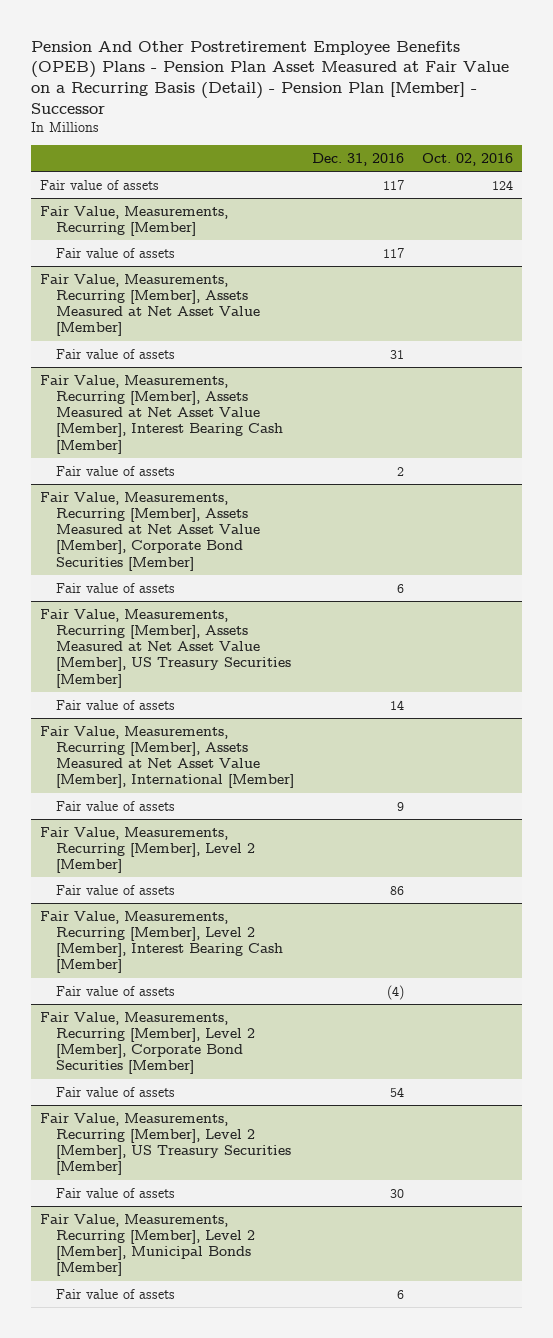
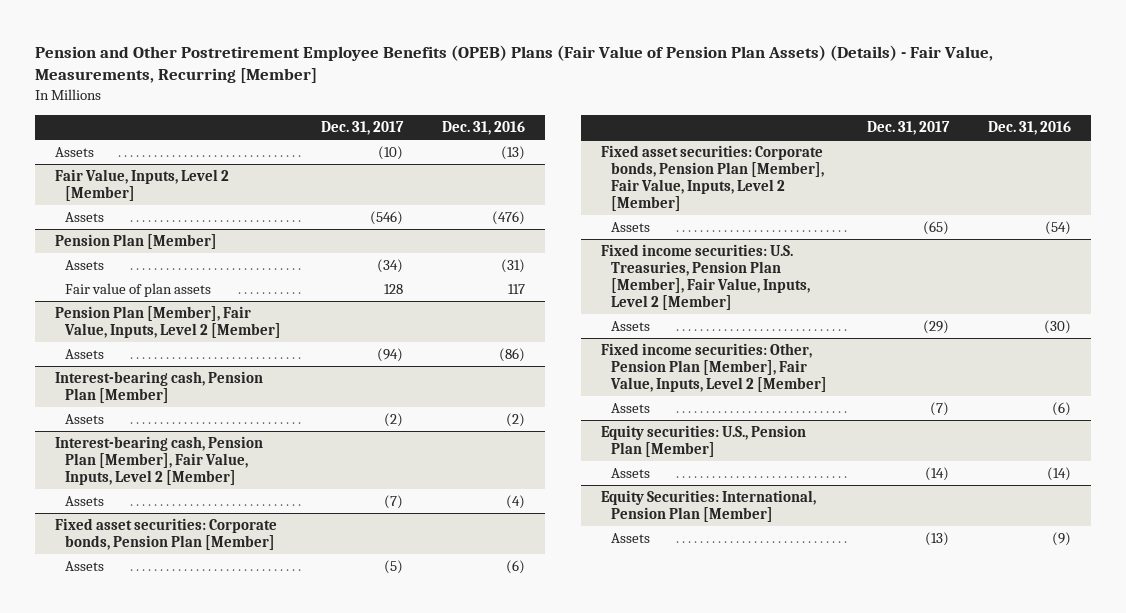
- Pension And Other Postretirement Employee Benefits (OPEB) Plans - Pension Plan Asset Measured at Fair Value on a Recurring Basis (Detail) - Pension Plan [Member] - Successor
+ Pension and Other Postretirement Employee Benefits (OPEB) Plans (Fair Value of Pension Plan Assets) (Details) - Fair Value, Measurements, Recurring [Member]
- | Dec. 31, 2016 | Oct. 02, 2016
+ | Dec. 31, 2017 | Dec. 31, 2016
- Fair value of assets | 117 | 124
- Fair Value, Measurements, Recurring [Member]
- Fair value of assets | 117 |
- Fair Value, Measurements, Recurring [Member], Assets Measured at Net Asset Value [Member]
- Fair value of assets | 31 |
- Fair Value, Measurements, Recurring [Member], Assets Measured at Net Asset Value [Member], Interest Bearing Cash [Member]
- Fair value of assets | 2 |
- Fair Value, Measurements, Recurring [Member], Assets Measured at Net Asset Value [Member], Corporate Bond Securities [Member]
- Fair value of assets | 6 |
- Fair Value, Measurements, Recurring [Member], Assets Measured at Net Asset Value [Member], US Treasury Securities [Member]
- Fair value of assets | 14 |
- Fair Value, Measurements, Recurring [Member], Assets Measured at Net Asset Value [Member], International [Member]
- Fair value of assets | 9 |
- Fair Value, Measurements, Recurring [Member], Level 2 [Member]
- Fair value of assets | 86 |
- Fair Value, Measurements, Recurring [Member], Level 2 [Member], Interest Bearing Cash [Member]
- Fair value of assets | (4) |
- Fair Value, Measurements, Recurring [Member], Level 2 [Member], Corporate Bond Securities [Member]
- Fair value of assets | 54 |
- Fair Value, Measurements, Recurring [Member], Level 2 [Member], US Treasury Securities [Member]
- Fair value of assets | 30 |
- Fair Value, Measurements, Recurring [Member], Level 2 [Member], Municipal Bonds [Member]
- Fair value of assets | 6 |
+ Assets | (10) | (13)
+ Fair Value, Inputs, Level 2 [Member]
+ Assets | (546) | (476)
+ Pension Plan [Member]
+ Assets | (34) | (31)
+ Fair value of plan assets | 128 | 117
+ Pension Plan [Member], Fair Value, Inputs, Level 2 [Member]
+ Assets | (94) | (86)
+ Interest-bearing cash, Pension Plan [Member]
+ Assets | (2) | (2)
+ Interest-bearing cash, Pension Plan [Member], Fair Value, Inputs, Level 2 [Member]
+ Assets | (7) | (4)
+ Fixed asset securities: Corporate bonds, Pension Plan [Member]
+ Assets | (5) | (6)
+ Fixed asset securities: Corporate bonds, Pension Plan [Member], Fair Value, Inputs, Level 2 [Member]
+ Assets | (65) | (54)
+ Fixed income securities: U.S. Treasuries, Pension Plan [Member], Fair Value, Inputs, Level 2 [Member]
+ Assets | (29) | (30)
+ Fixed income securities: Other, Pension Plan [Member], Fair Value, Inputs, Level 2 [Member]
+ Assets | (7) | (6)
+ Equity securities: U.S., Pension Plan [Member]
+ Assets | (14) | (14)
+ Equity Securities: International, Pension Plan [Member]
+ Assets | (13) | (9)

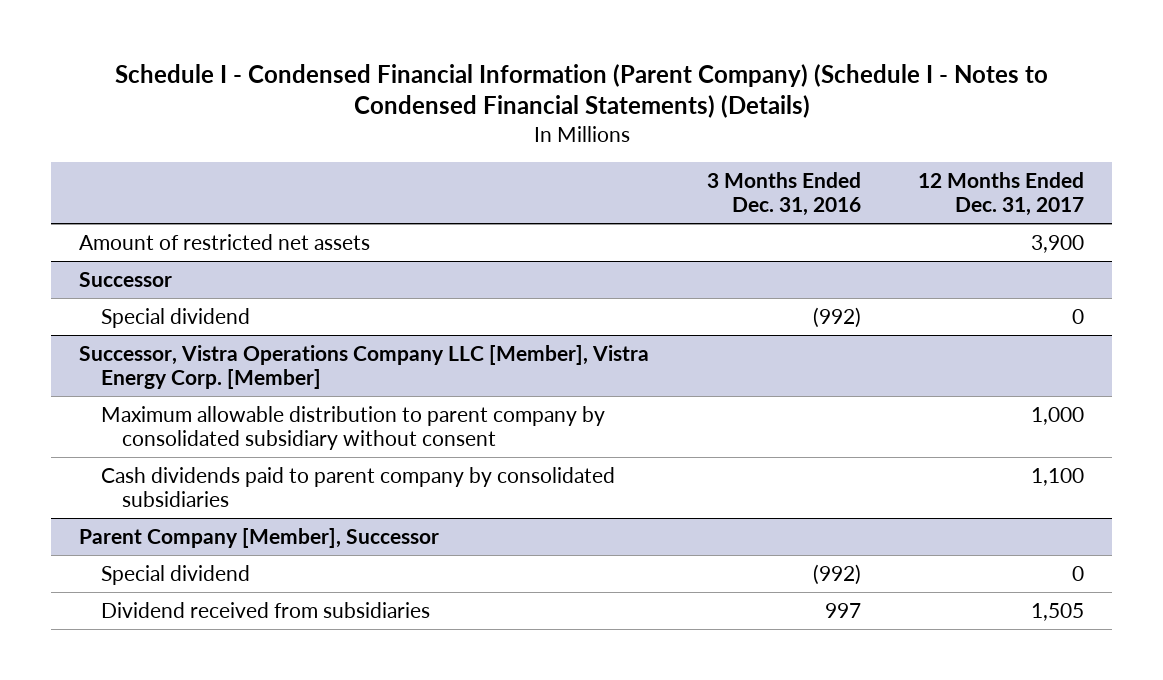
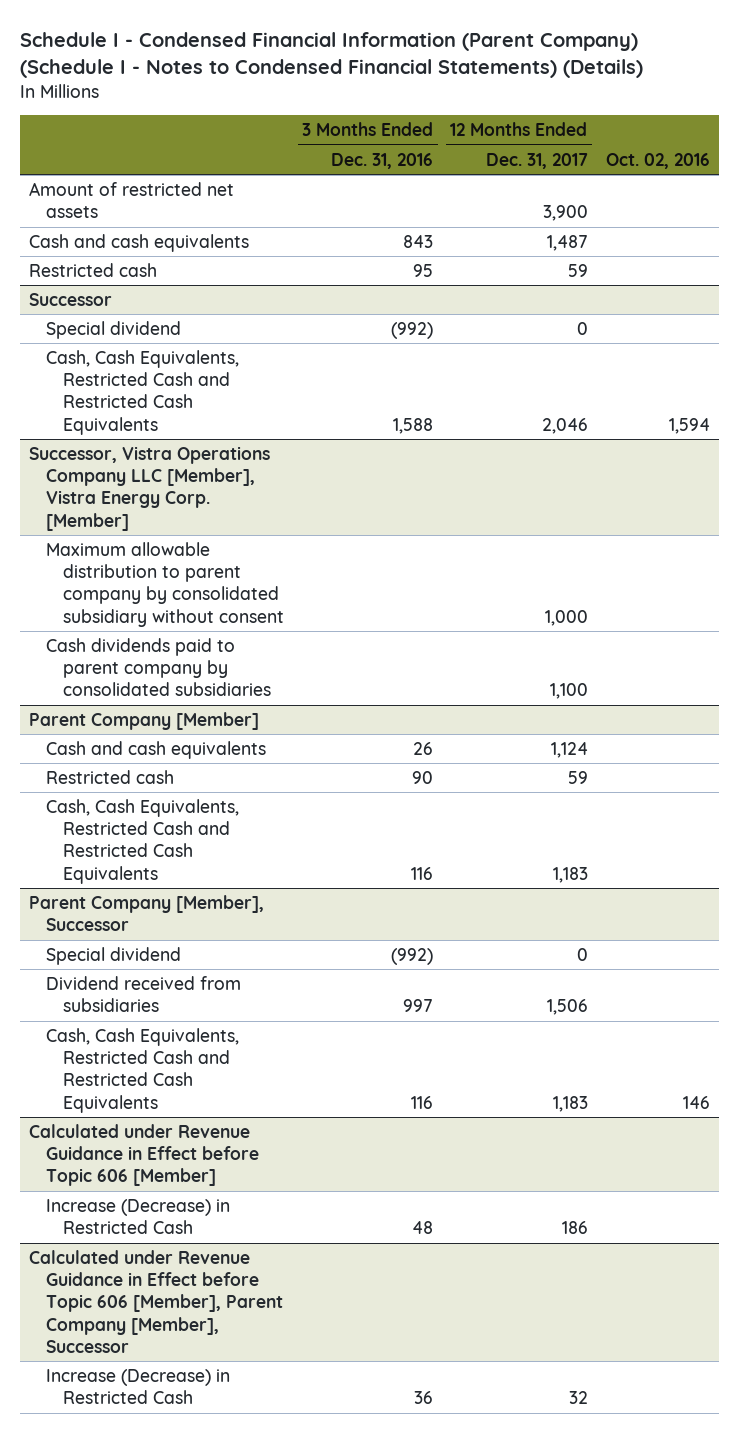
- | 3 Months Ended Dec. 31, 2016 | 12 Months Ended Dec. 31, 2017
+ | 3 Months Ended Dec. 31, 2016 | 12 Months Ended Dec. 31, 2017 | Oct. 02, 2016
+ Cash and cash equivalents | 843 | 1,487 |
+ Restricted cash | 95 | 59 |
@ Successor
+ Cash, Cash Equivalents, Restricted Cash and Restricted Cash Equivalents | 1,588 | 2,046 | 1,594
+ Parent Company [Member]
+ Cash and cash equivalents | 26 | 1,124 |
+ Restricted cash | 90 | 59 |
+ Cash, Cash Equivalents, Restricted Cash and Restricted Cash Equivalents | 116 | 1,183 |
@ Parent Company [Member], Successor
- Dividend received from subsidiaries | 997 | 1,505
+ Dividend received from subsidiaries | 997 | 1,506 |
+ Cash, Cash Equivalents, Restricted Cash and Restricted Cash Equivalents | 116 | 1,183 | 146
+ Calculated under Revenue Guidance in Effect before Topic 606 [Member]
+ Increase (Decrease) in Restricted Cash | 48 | 186 |
+ Calculated under Revenue Guidance in Effect before Topic 606 [Member], Parent Company [Member], Successor
+ Increase (Decrease) in Restricted Cash | 36 | 32 |

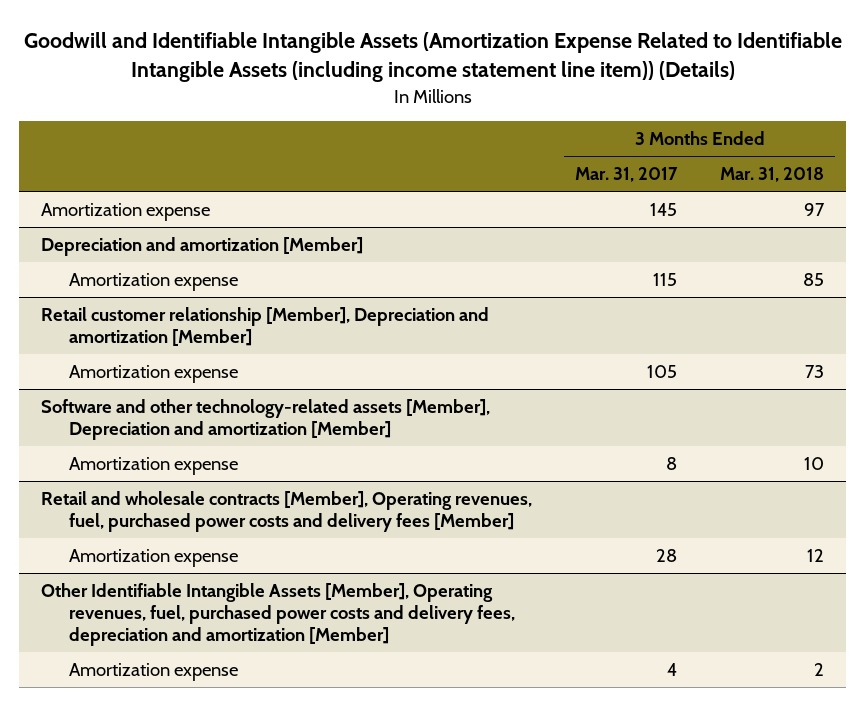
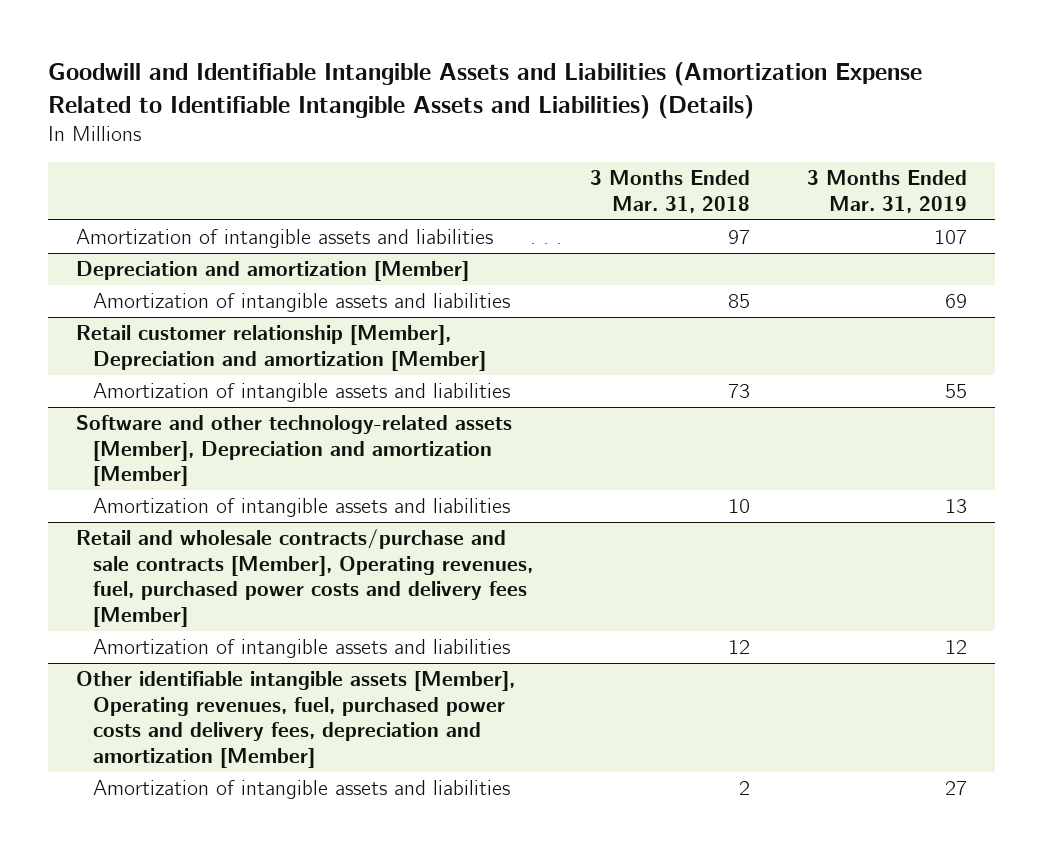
- Goodwill and Identifiable Intangible Assets (Amortization Expense Related to Identifiable Intangible Assets (including income statement line item)) (Details)
+ Goodwill and Identifiable Intangible Assets and Liabilities (Amortization Expense Related to Identifiable Intangible Assets and Liabilities) (Details)
- | 3 Months Ended Mar. 31, 2017 | 3 Months Ended Mar. 31, 2018
+ | 3 Months Ended Mar. 31, 2018 | 3 Months Ended Mar. 31, 2019
- Amortization expense | 145 | 97
+ Amortization of intangible assets and liabilities | 97 | 107
@ Depreciation and amortization [Member]
- Amortization expense | 115 | 85
+ Amortization of intangible assets and liabilities | 85 | 69
@ Retail customer relationship [Member], Depreciation and amortization [Member]
- Amortization expense | 105 | 73
+ Amortization of intangible assets and liabilities | 73 | 55
@ Software and other technology-related assets [Member], Depreciation and amortization [Member]
- Amortization expense | 8 | 10
- Retail and wholesale contracts [Member], Operating revenues, fuel, purchased power costs and delivery fees [Member]
- Amortization expense | 28 | 12
- Other Identifiable Intangible Assets [Member], Operating revenues, fuel, purchased power costs and delivery fees, depreciation and amortization [Member]
- Amortization expense | 4 | 2
@ Software and other technology-related assets [Member], Depreciation and amortization [Member]
+ Amortization of intangible assets and liabilities | 10 | 13
+ Retail and wholesale contracts/purchase and sale contracts [Member], Operating revenues, fuel, purchased power costs and delivery fees [Member]
+ Amortization of intangible assets and liabilities | 12 | 12
+ Other identifiable intangible assets [Member], Operating revenues, fuel, purchased power costs and delivery fees, depreciation and amortization [Member]
+ Amortization of intangible assets and liabilities | 2 | 27

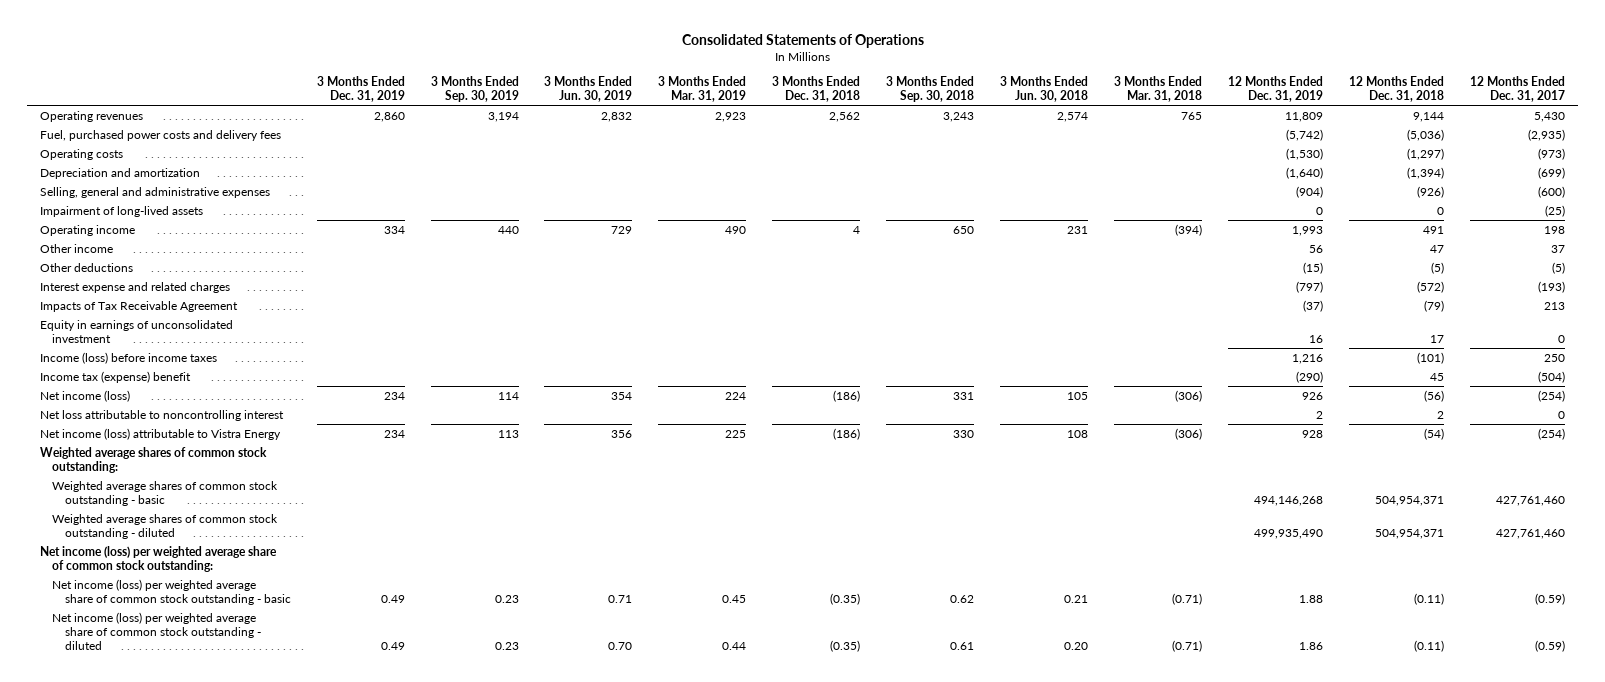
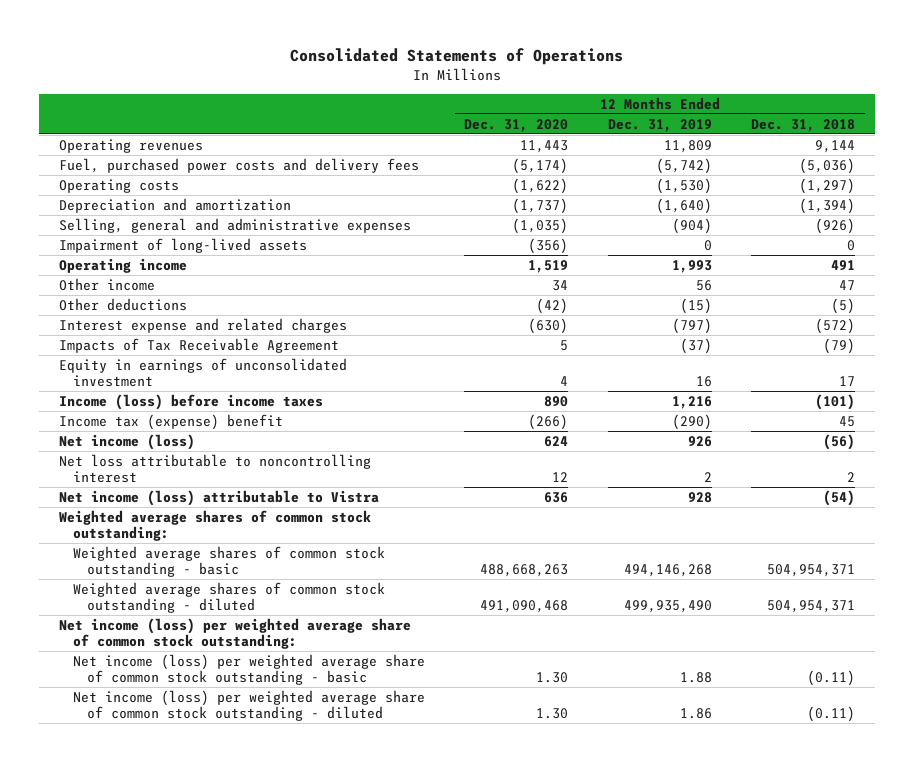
- | 3 Months Ended Dec. 31, 2019 | 3 Months Ended Sep. 30, 2019 | 3 Months Ended Jun. 30, 2019 | 3 Months Ended Mar. 31, 2019 | 3 Months Ended Dec. 31, 2018 | 3 Months Ended Sep. 30, 2018 | 3 Months Ended Jun. 30, 2018 | 3 Months Ended Mar. 31, 2018 | 12 Months Ended Dec. 31, 2019 | 12 Months Ended Dec. 31, 2018 | 12 Months Ended Dec. 31, 2017
+ | 12 Months Ended Dec. 31, 2020 | 12 Months Ended Dec. 31, 2019 | 12 Months Ended Dec. 31, 2018
- Net income (loss) attributable to Vistra Energy | 234 | 113 | 356 | 225 | (186) | 330 | 108 | (306) | 928 | (54) | (254)
+ Net income (loss) attributable to Vistra | 636 | 928 | (54)

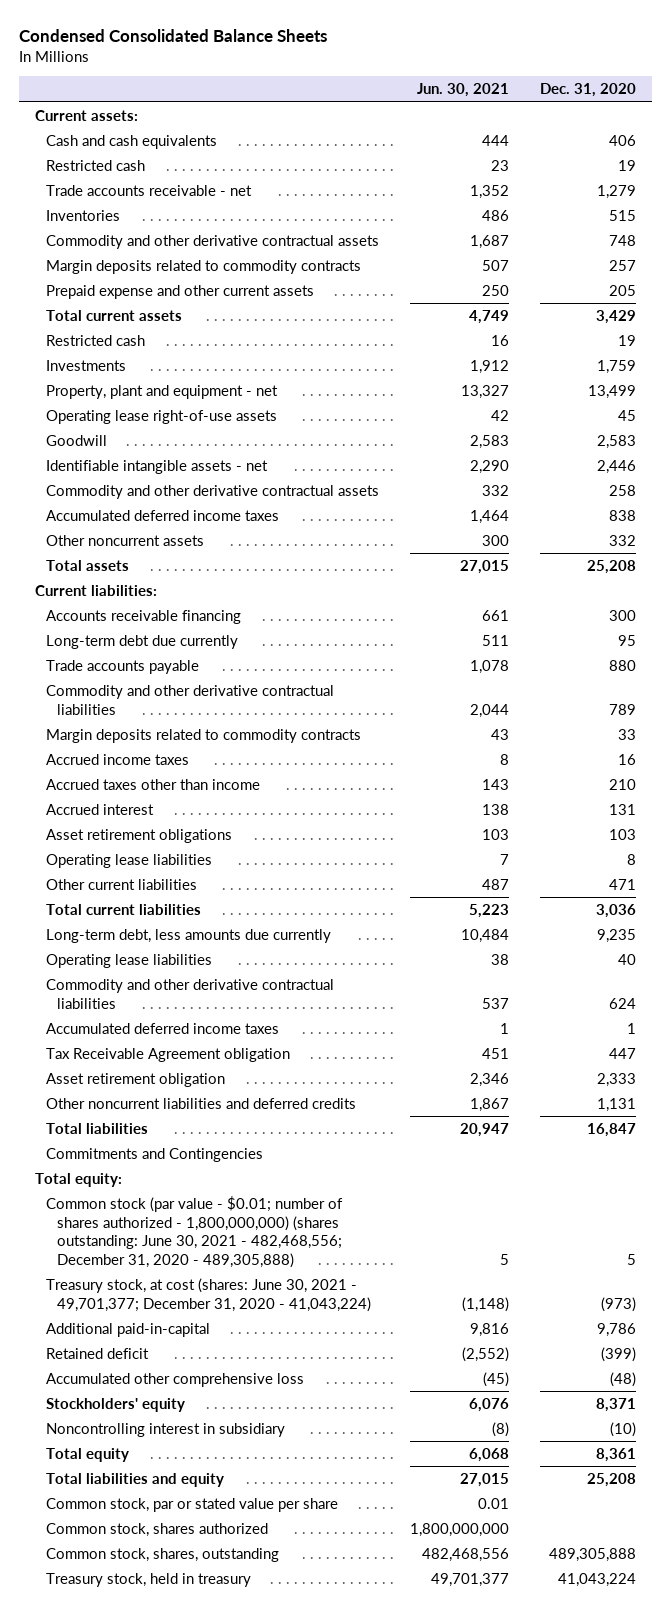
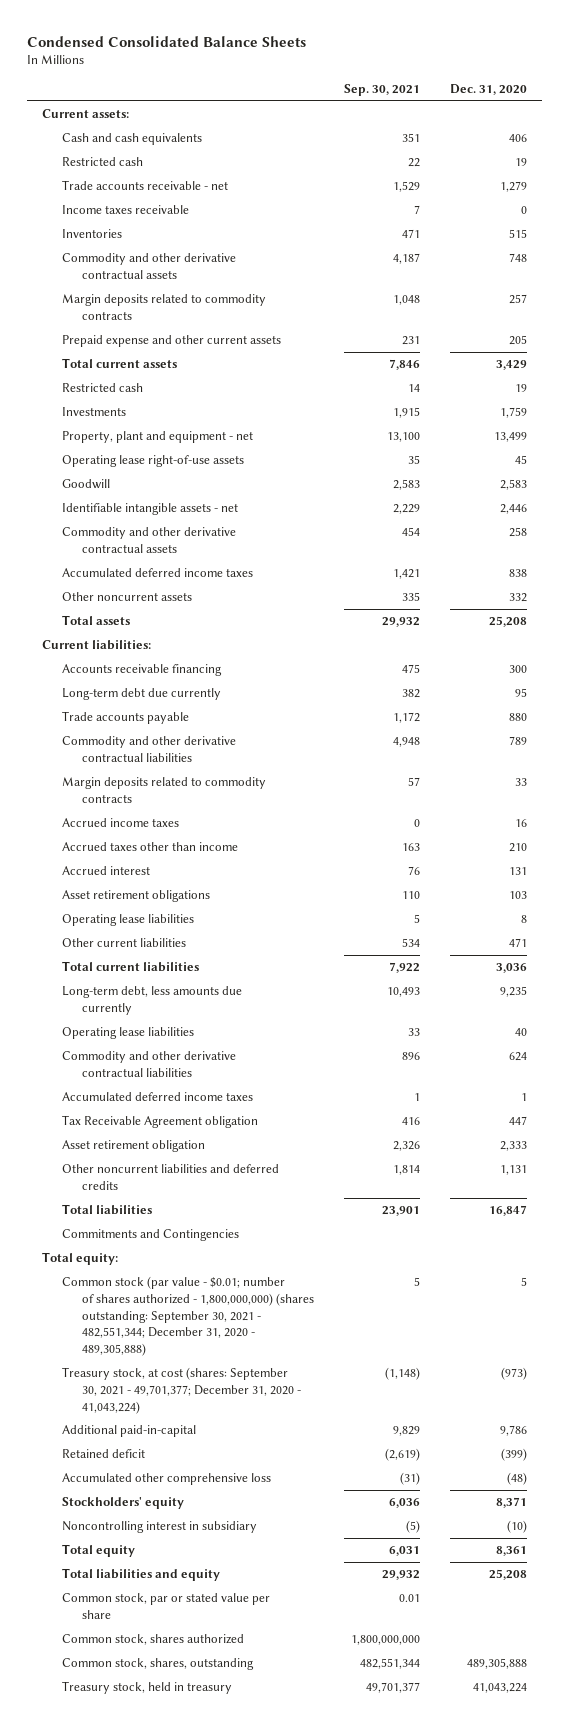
- | Jun. 30, 2021 | Dec. 31, 2020
+ | Sep. 30, 2021 | Dec. 31, 2020
+ Income taxes receivable | 7 | 0
- Common stock (par value - $0.01; number of shares authorized - 1,800,000,000) (shares outstanding: June 30, 2021 - 482,468,556; December 31, 2020 - 489,305,888) | 5 | 5
- Treasury stock, at cost (shares: June 30, 2021 - 49,701,377; December 31, 2020 - 41,043,224) | (1,148) | (973)
+ Common stock (par value - $0.01; number of shares authorized - 1,800,000,000) (shares outstanding: September 30, 2021 - 482,551,344; December 31, 2020 - 489,305,888) | 5 | 5
+ Treasury stock, at cost (shares: September 30, 2021 - 49,701,377; December 31, 2020 - 41,043,224) | (1,148) | (973)

